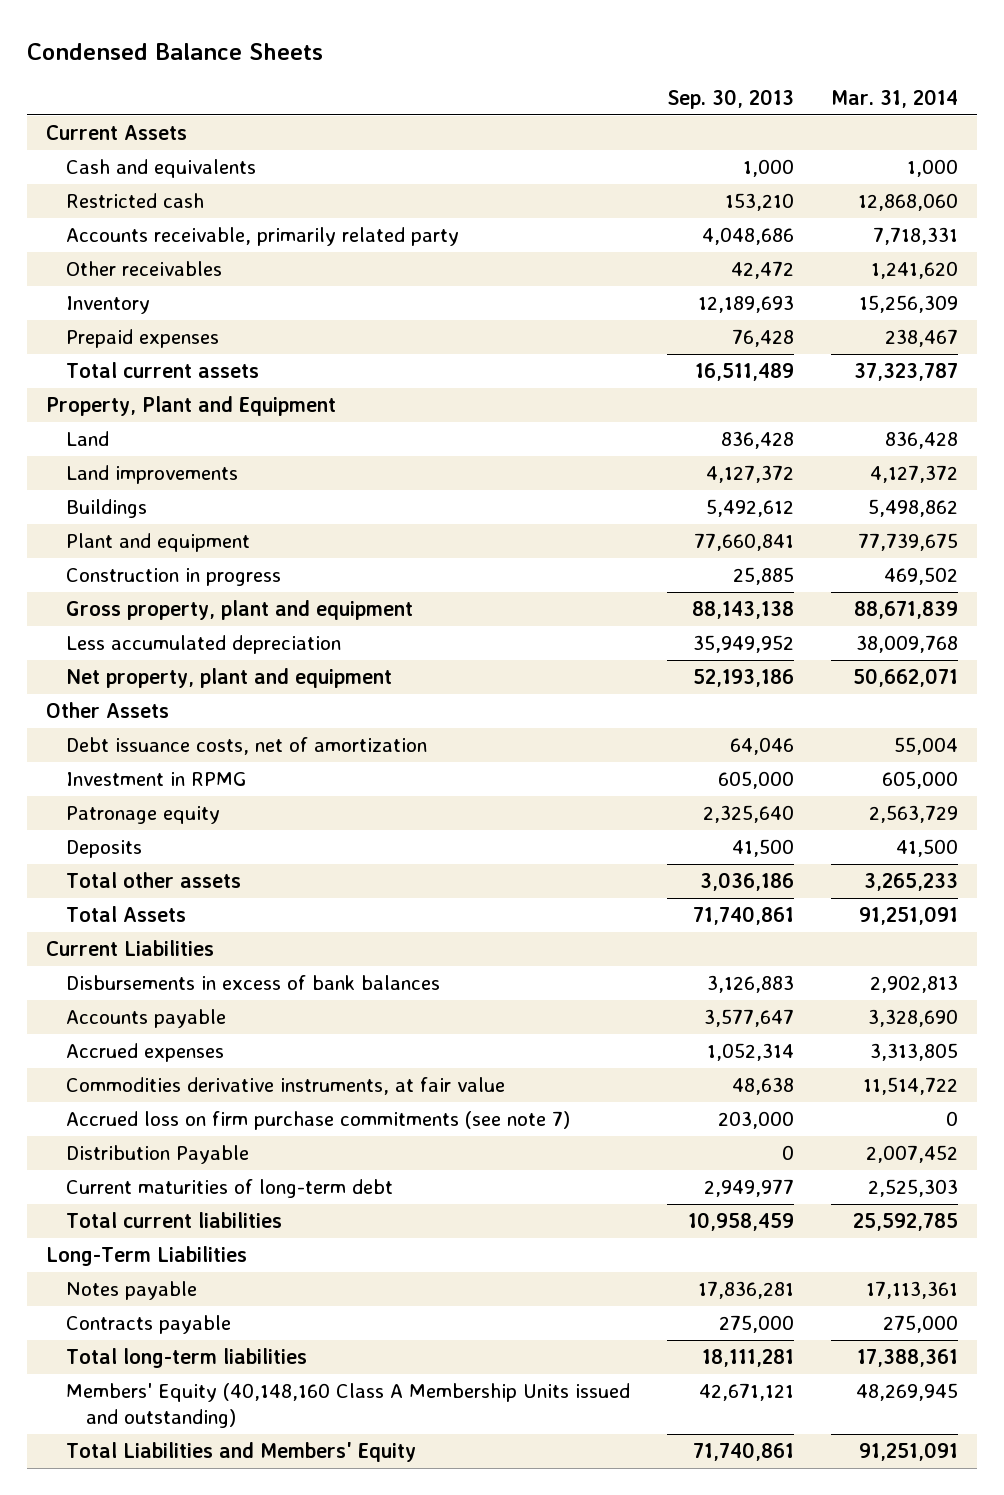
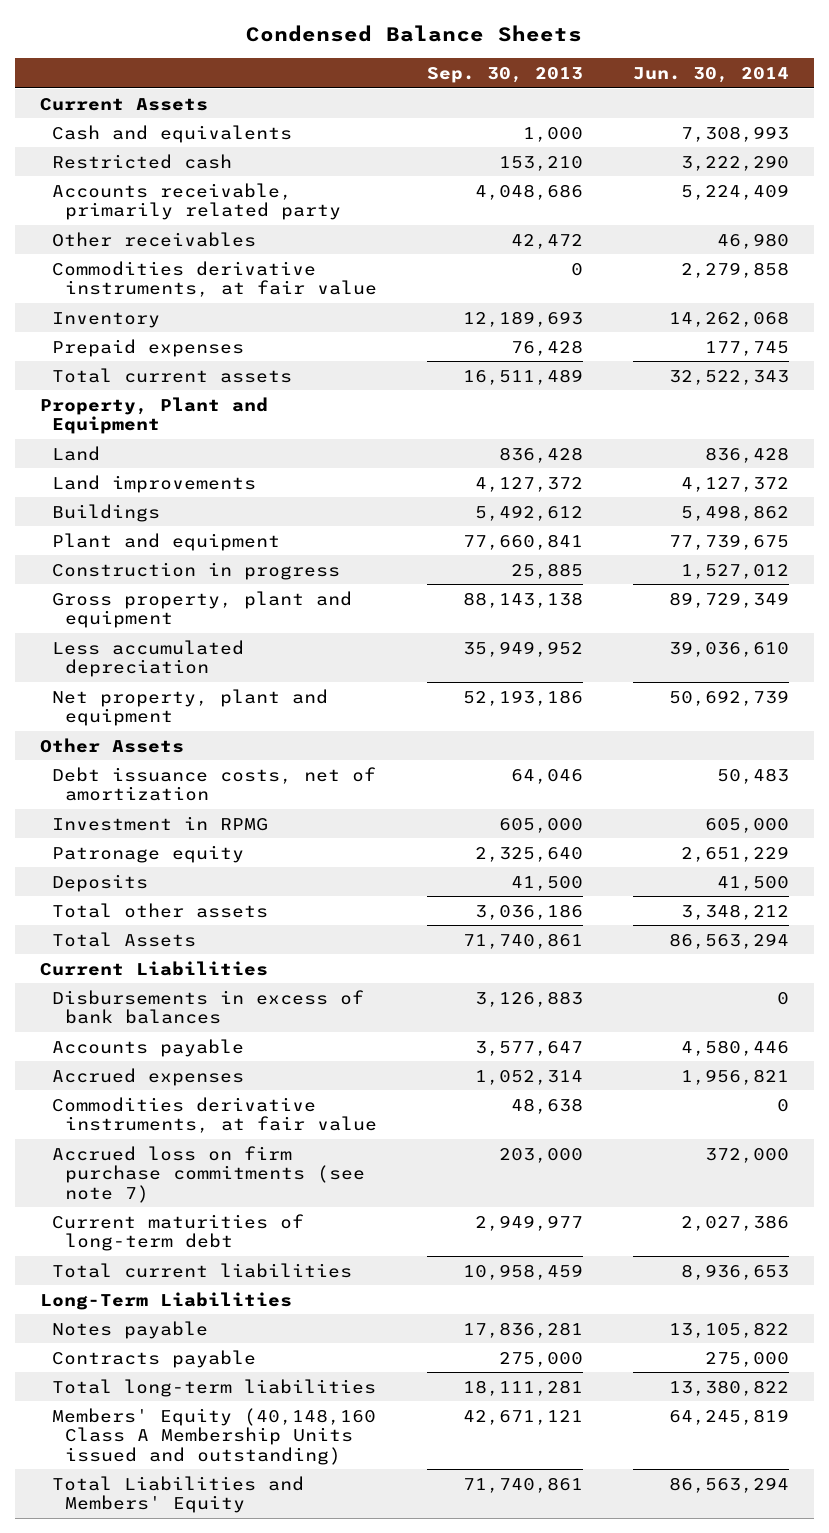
- | Sep. 30, 2013 | Mar. 31, 2014
+ | Sep. 30, 2013 | Jun. 30, 2014
+ Commodities derivative instruments, at fair value | 0 | 2,279,858
- Distribution Payable | 0 | 2,007,452

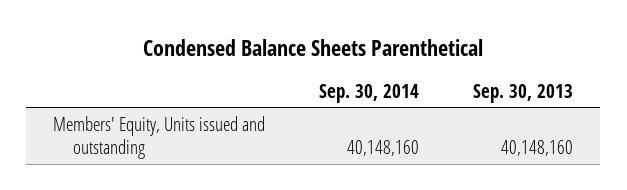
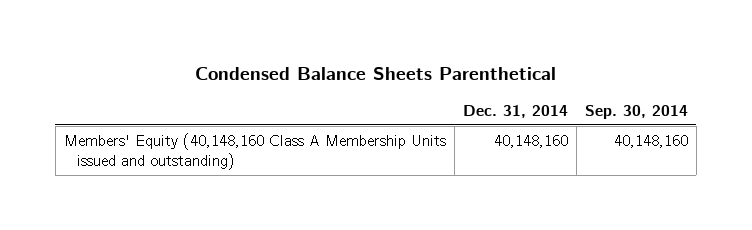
- | Sep. 30, 2014 | Sep. 30, 2013
+ | Dec. 31, 2014 | Sep. 30, 2014
- Members' Equity, Units issued and outstanding | 40,148,160 | 40,148,160
+ Members' Equity (40,148,160 Class A Membership Units issued and outstanding) | 40,148,160 | 40,148,160

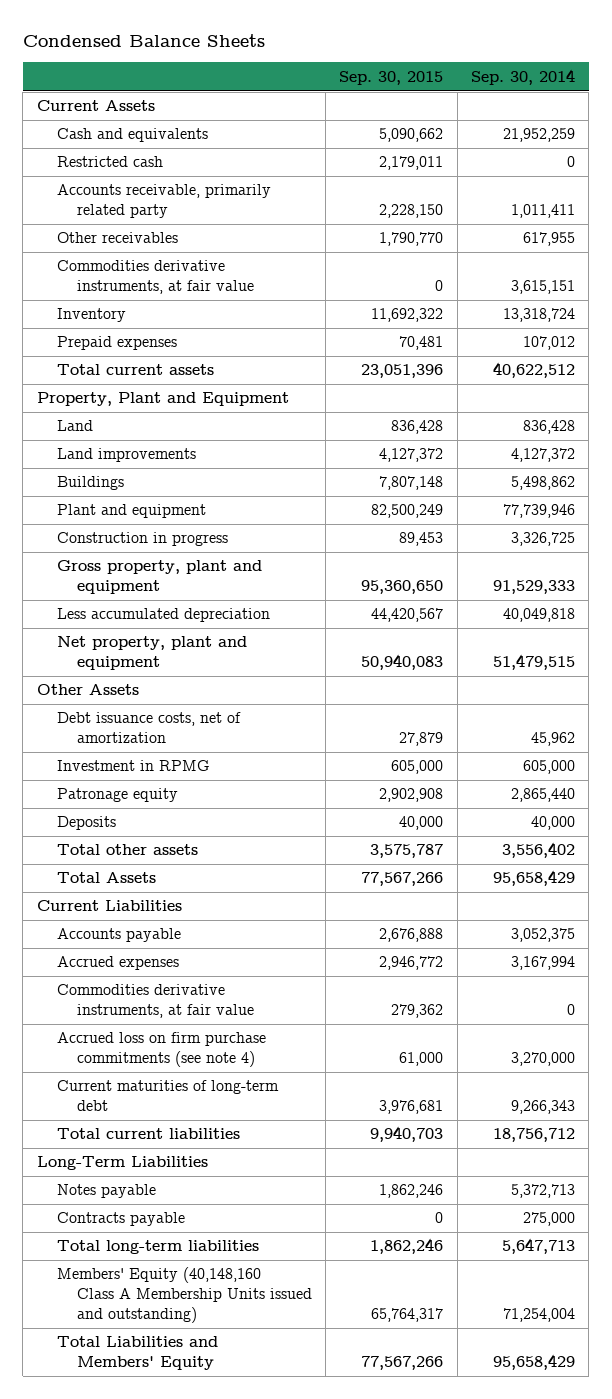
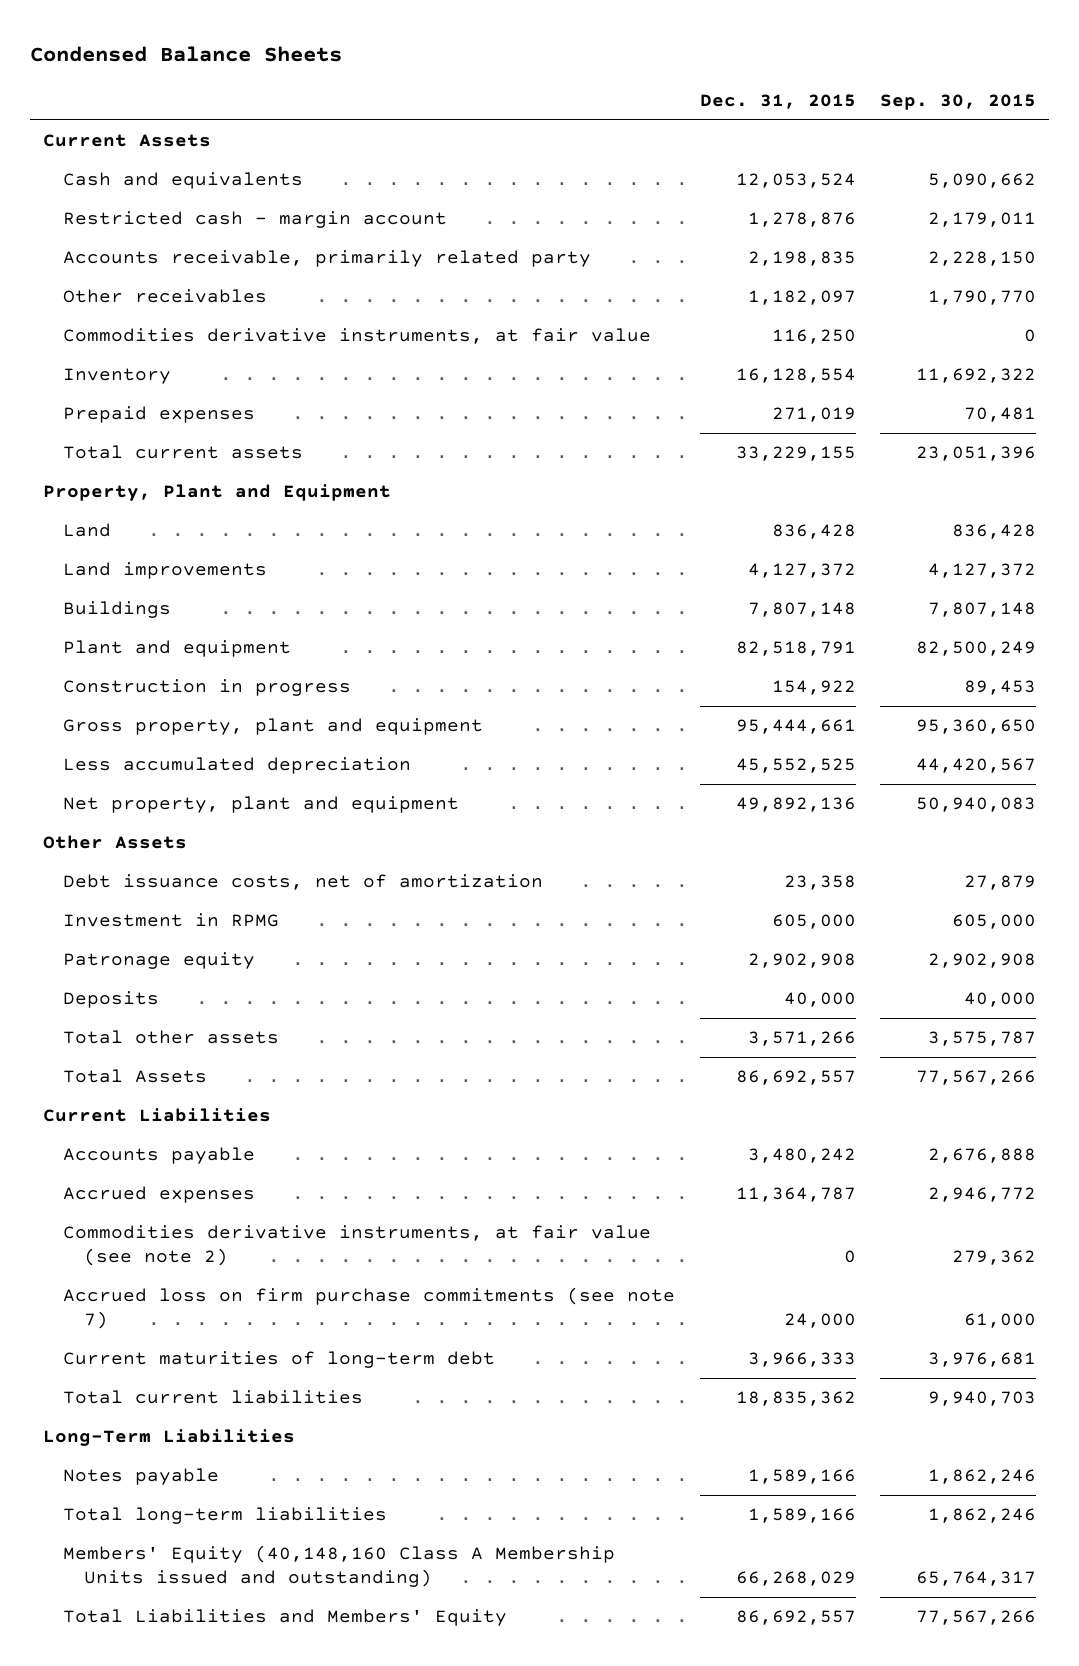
- | Sep. 30, 2015 | Sep. 30, 2014
+ | Dec. 31, 2015 | Sep. 30, 2015
- Restricted cash | 2,179,011 | 0
+ Restricted cash - margin account | 1,278,876 | 2,179,011
- Commodities derivative instruments, at fair value | 279,362 | 0
- Accrued loss on firm purchase commitments (see note 4) | 61,000 | 3,270,000
+ Commodities derivative instruments, at fair value (see note 2) | 0 | 279,362
+ Accrued loss on firm purchase commitments (see note 7) | 24,000 | 61,000
- Contracts payable | 0 | 275,000

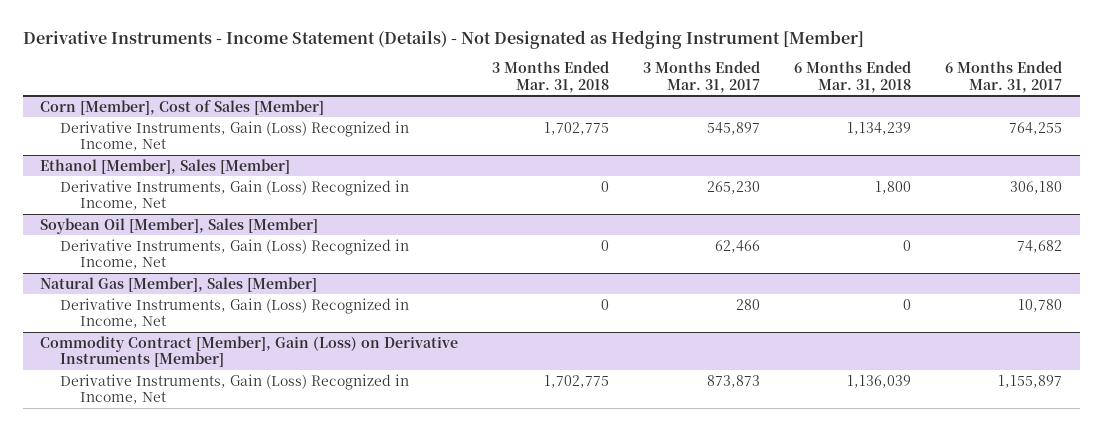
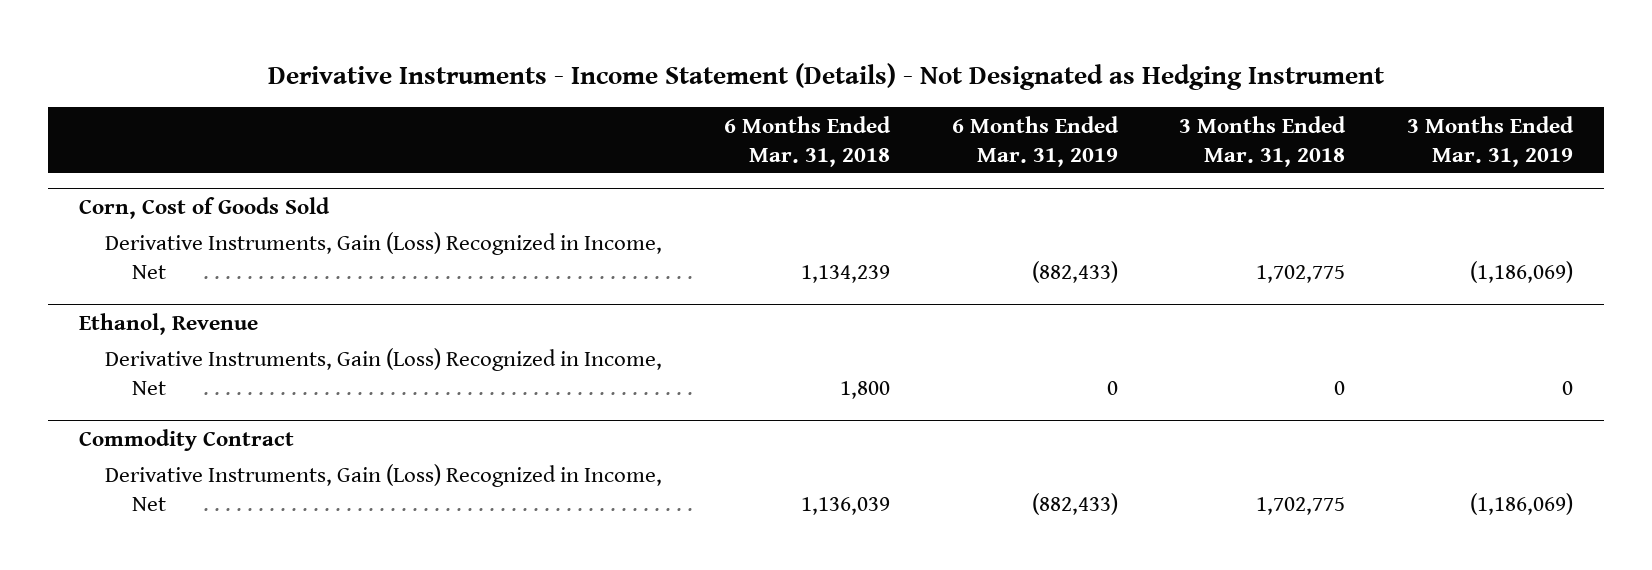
- Derivative Instruments - Income Statement (Details) - Not Designated as Hedging Instrument [Member]
+ Derivative Instruments - Income Statement (Details) - Not Designated as Hedging Instrument
- | 3 Months Ended Mar. 31, 2018 | 3 Months Ended Mar. 31, 2017 | 6 Months Ended Mar. 31, 2018 | 6 Months Ended Mar. 31, 2017
+ | 6 Months Ended Mar. 31, 2018 | 6 Months Ended Mar. 31, 2019 | 3 Months Ended Mar. 31, 2018 | 3 Months Ended Mar. 31, 2019
- Corn [Member], Cost of Sales [Member]
+ Corn, Cost of Goods Sold
- Ethanol [Member], Sales [Member]
+ Ethanol, Revenue
- Soybean Oil [Member], Sales [Member]
- Derivative Instruments, Gain (Loss) Recognized in Income, Net | 0 | 62,466 | 0 | 74,682
- Natural Gas [Member], Sales [Member]
- Derivative Instruments, Gain (Loss) Recognized in Income, Net | 0 | 280 | 0 | 10,780
- Commodity Contract [Member], Gain (Loss) on Derivative Instruments [Member]
+ Commodity Contract

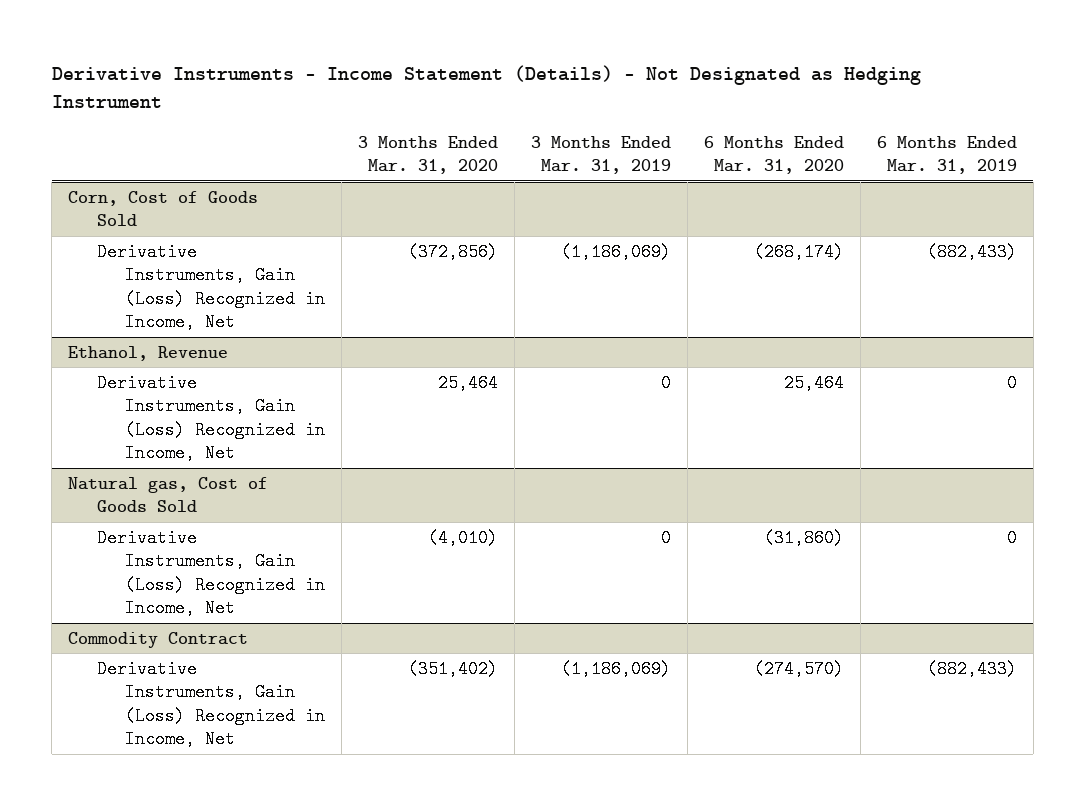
- | 6 Months Ended Mar. 31, 2018 | 6 Months Ended Mar. 31, 2019 | 3 Months Ended Mar. 31, 2018 | 3 Months Ended Mar. 31, 2019
+ | 3 Months Ended Mar. 31, 2020 | 3 Months Ended Mar. 31, 2019 | 6 Months Ended Mar. 31, 2020 | 6 Months Ended Mar. 31, 2019
+ Natural gas, Cost of Goods Sold
+ Derivative Instruments, Gain (Loss) Recognized in Income, Net | (4,010) | 0 | (31,860) | 0

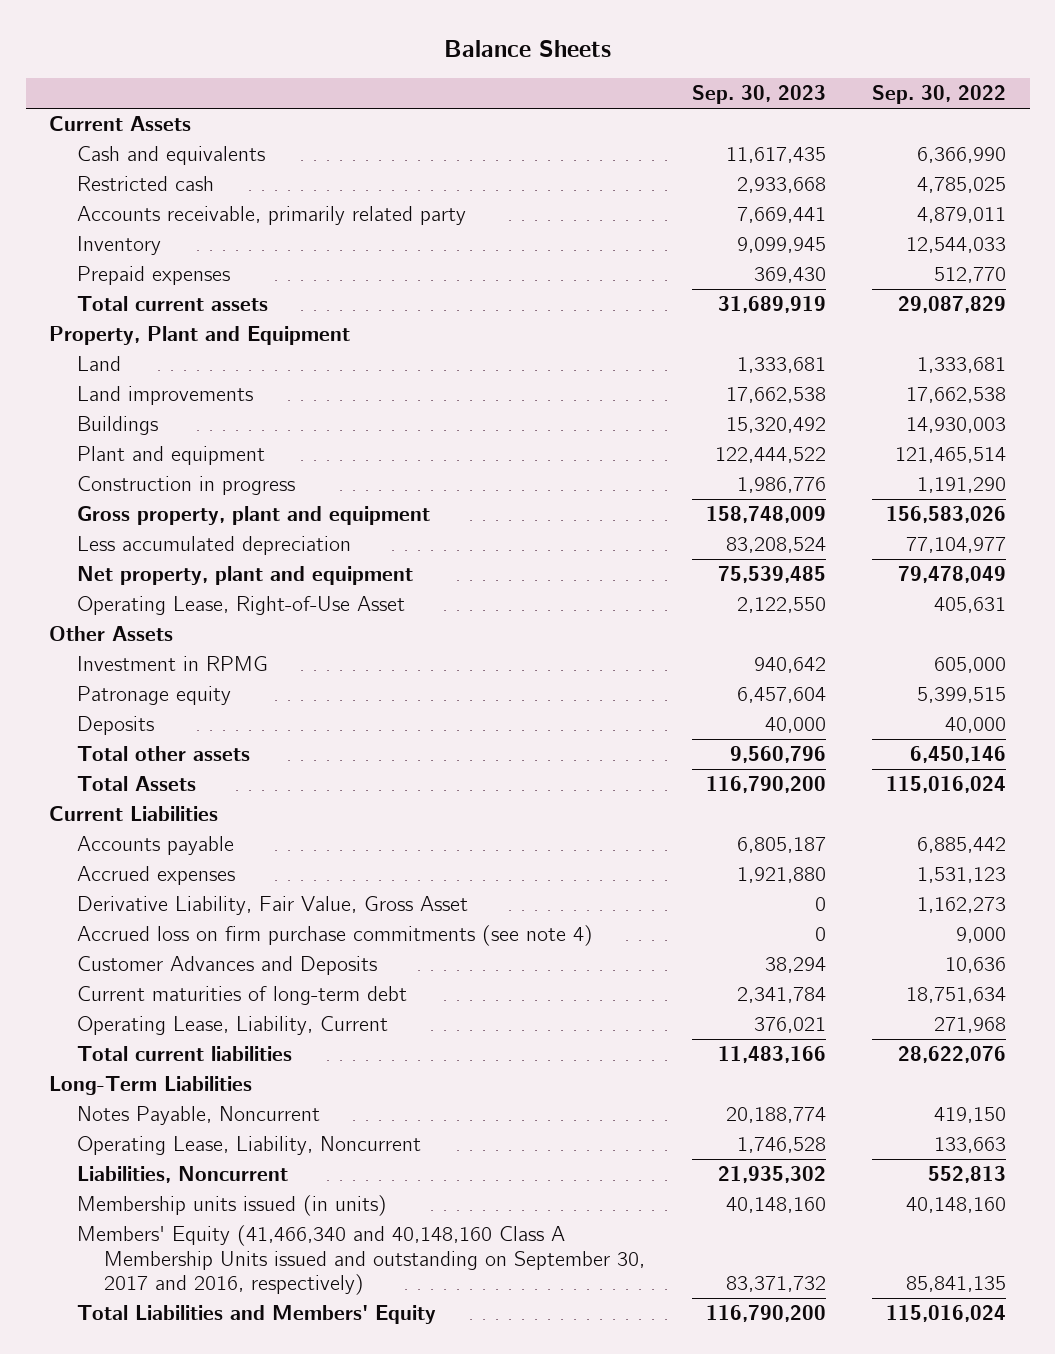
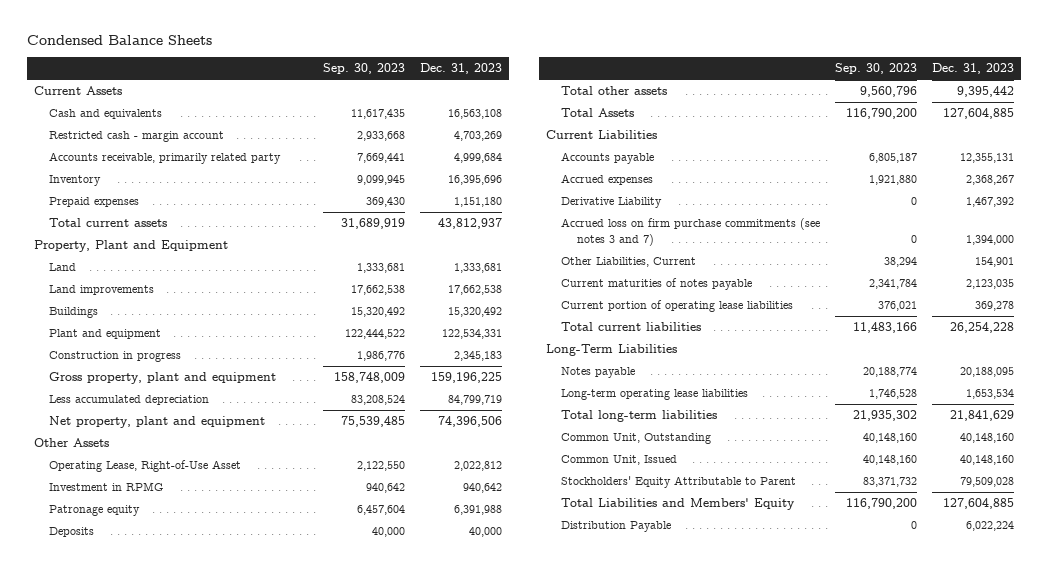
- Balance Sheets
+ Condensed Balance Sheets
- | Sep. 30, 2023 | Sep. 30, 2022
+ | Sep. 30, 2023 | Dec. 31, 2023
- Restricted cash | 2,933,668 | 4,785,025
+ Restricted cash - margin account | 2,933,668 | 4,703,269
moved down: Operating Lease, Right-of-Use Asset | 2,122,550 | 2,022,812
- Derivative Liability, Fair Value, Gross Asset | 0 | 1,162,273
- Accrued loss on firm purchase commitments (see note 4) | 0 | 9,000
- Customer Advances and Deposits | 38,294 | 10,636
- Current maturities of long-term debt | 2,341,784 | 18,751,634
- Operating Lease, Liability, Current | 376,021 | 271,968
+ Derivative Liability | 0 | 1,467,392
+ Accrued loss on firm purchase commitments (see notes 3 and 7) | 0 | 1,394,000
+ Other Liabilities, Current | 38,294 | 154,901
+ Current maturities of notes payable | 2,341,784 | 2,123,035
+ Current portion of operating lease liabilities | 376,021 | 369,278
- Notes Payable, Noncurrent | 20,188,774 | 419,150
- Operating Lease, Liability, Noncurrent | 1,746,528 | 133,663
- Liabilities, Noncurrent | 21,935,302 | 552,813
- Membership units issued (in units) | 40,148,160 | 40,148,160
- Members' Equity (41,466,340 and 40,148,160 Class A Membership Units issued and outstanding on September 30, 2017 and 2016, respectively) | 83,371,732 | 85,841,135
+ Notes payable | 20,188,774 | 20,188,095
+ Long-term operating lease liabilities | 1,746,528 | 1,653,534
+ Total long-term liabilities | 21,935,302 | 21,841,629
+ Common Unit, Outstanding | 40,148,160 | 40,148,160
+ Common Unit, Issued | 40,148,160 | 40,148,160
+ Stockholders' Equity Attributable to Parent | 83,371,732 | 79,509,028
+ Distribution Payable | 0 | 6,022,224

